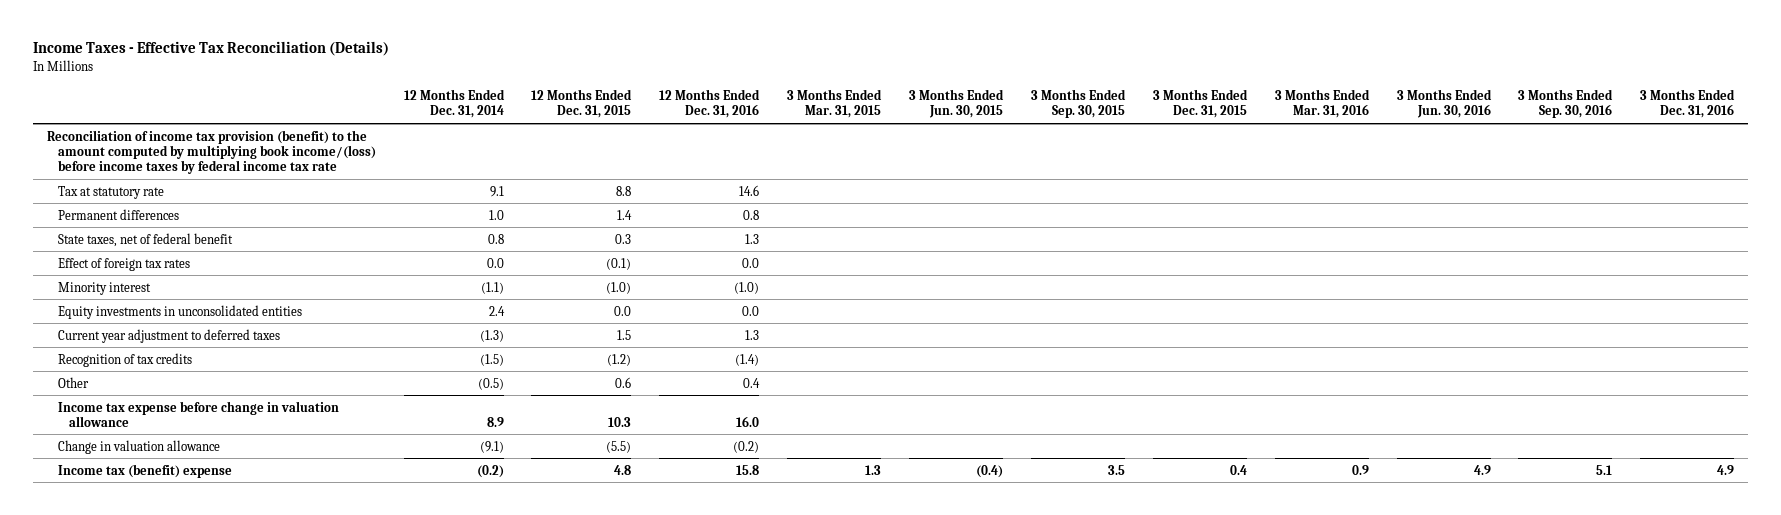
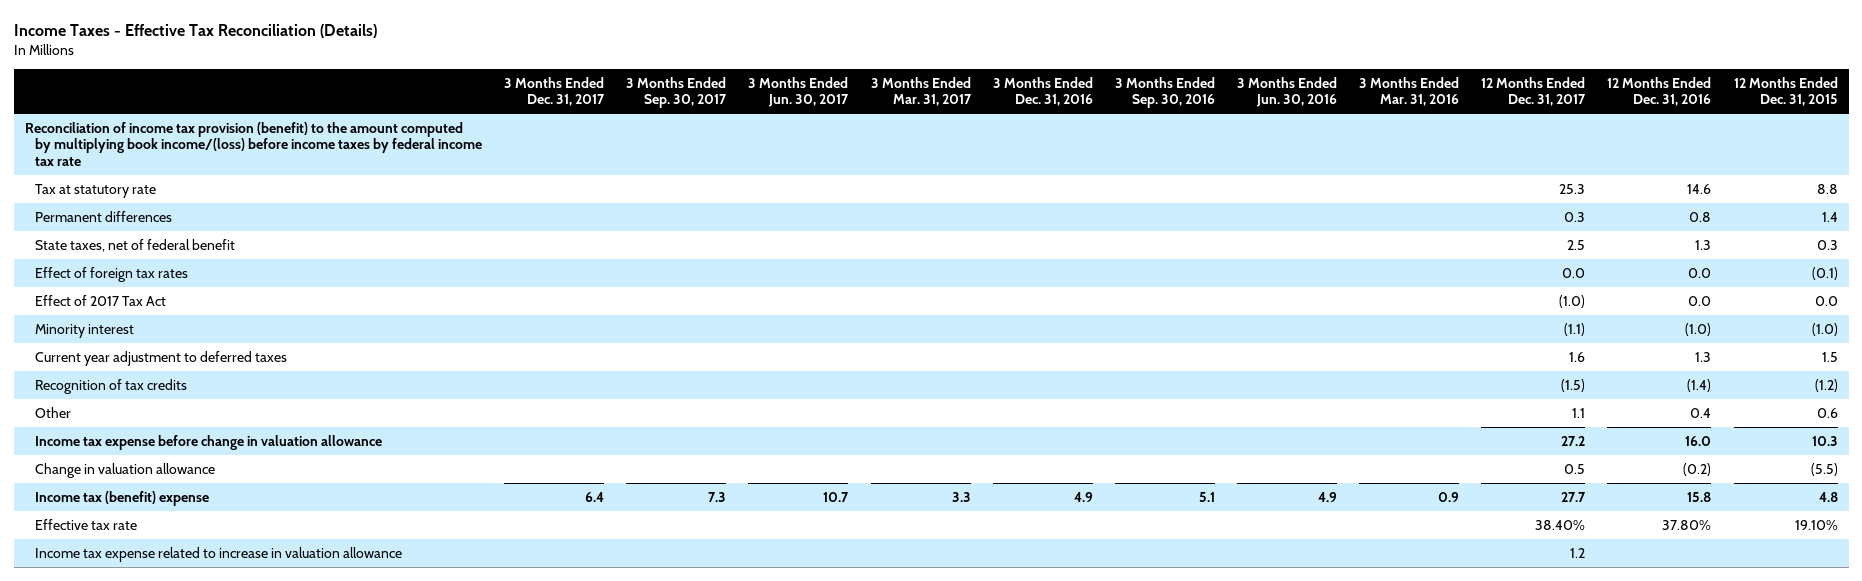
- | 12 Months Ended Dec. 31, 2014 | 12 Months Ended Dec. 31, 2015 | 12 Months Ended Dec. 31, 2016 | 3 Months Ended Mar. 31, 2015 | 3 Months Ended Jun. 30, 2015 | 3 Months Ended Sep. 30, 2015 | 3 Months Ended Dec. 31, 2015 | 3 Months Ended Mar. 31, 2016 | 3 Months Ended Jun. 30, 2016 | 3 Months Ended Sep. 30, 2016 | 3 Months Ended Dec. 31, 2016
+ | 3 Months Ended Dec. 31, 2017 | 3 Months Ended Sep. 30, 2017 | 3 Months Ended Jun. 30, 2017 | 3 Months Ended Mar. 31, 2017 | 3 Months Ended Dec. 31, 2016 | 3 Months Ended Sep. 30, 2016 | 3 Months Ended Jun. 30, 2016 | 3 Months Ended Mar. 31, 2016 | 12 Months Ended Dec. 31, 2017 | 12 Months Ended Dec. 31, 2016 | 12 Months Ended Dec. 31, 2015
+ Effect of 2017 Tax Act | | | | | | | | | (1.0) | 0.0 | 0.0
- Equity investments in unconsolidated entities | 2.4 | 0.0 | 0.0 | | | | | | | |
+ Effective tax rate | | | | | | | | | 38.40% | 37.80% | 19.10%
+ Income tax expense related to increase in valuation allowance | | | | | | | | | 1.2 | |

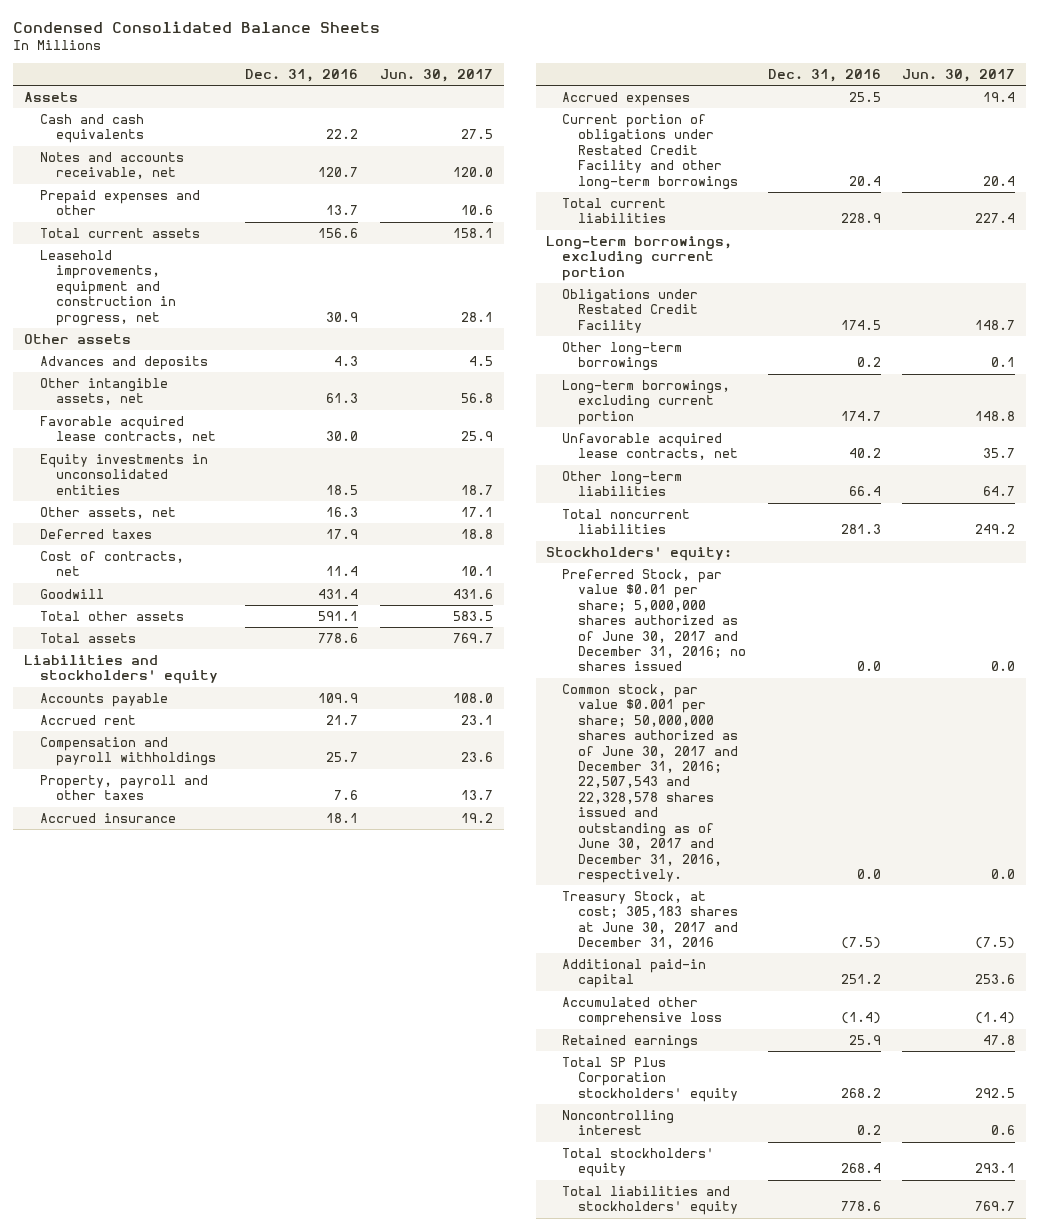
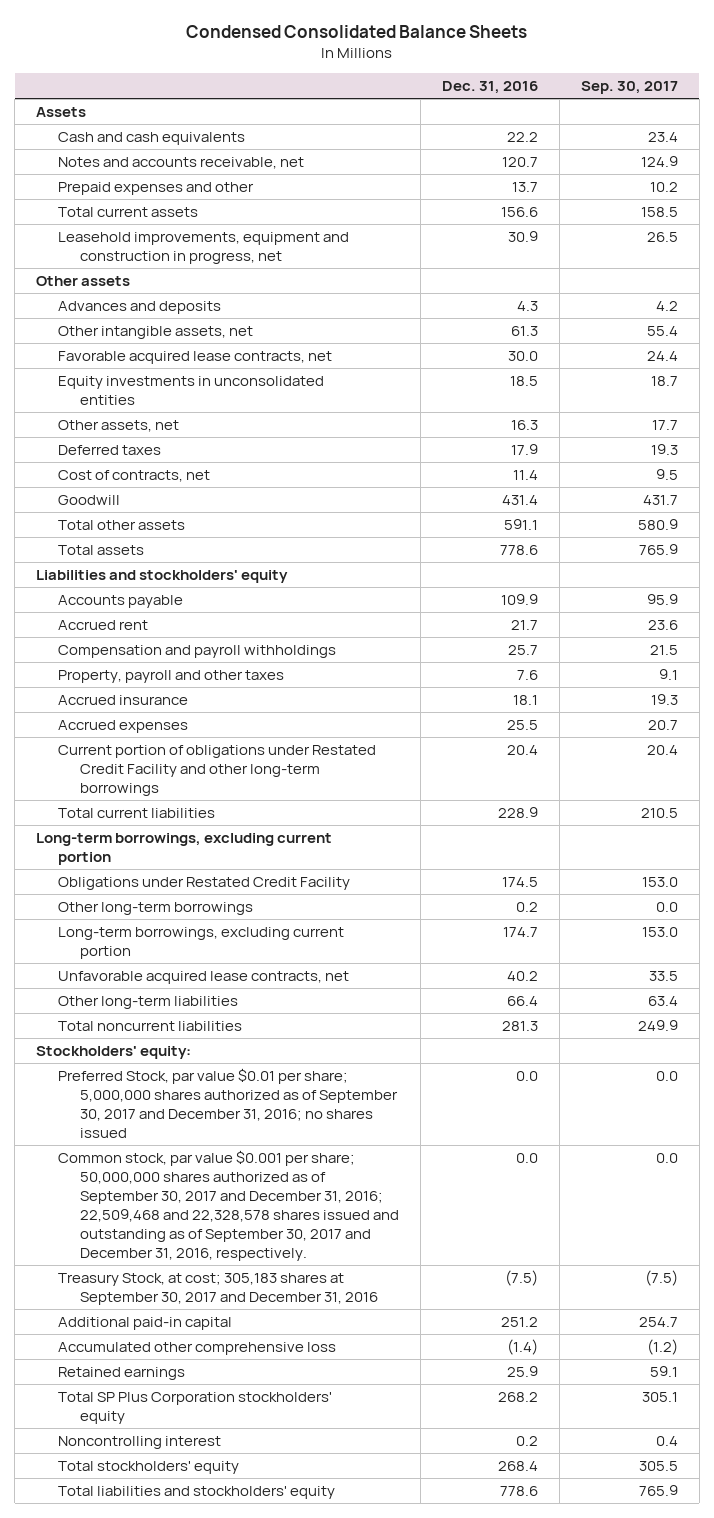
- | Dec. 31, 2016 | Jun. 30, 2017
+ | Dec. 31, 2016 | Sep. 30, 2017
- Preferred Stock, par value $0.01 per share; 5,000,000 shares authorized as of June 30, 2017 and December 31, 2016; no shares issued | 0.0 | 0.0
- Common stock, par value $0.001 per share; 50,000,000 shares authorized as of June 30, 2017 and December 31, 2016; 22,507,543 and 22,328,578 shares issued and outstanding as of June 30, 2017 and December 31, 2016, respectively. | 0.0 | 0.0
- Treasury Stock, at cost; 305,183 shares at June 30, 2017 and December 31, 2016 | (7.5) | (7.5)
+ Preferred Stock, par value $0.01 per share; 5,000,000 shares authorized as of September 30, 2017 and December 31, 2016; no shares issued | 0.0 | 0.0
+ Common stock, par value $0.001 per share; 50,000,000 shares authorized as of September 30, 2017 and December 31, 2016; 22,509,468 and 22,328,578 shares issued and outstanding as of September 30, 2017 and December 31, 2016, respectively. | 0.0 | 0.0
+ Treasury Stock, at cost; 305,183 shares at September 30, 2017 and December 31, 2016 | (7.5) | (7.5)

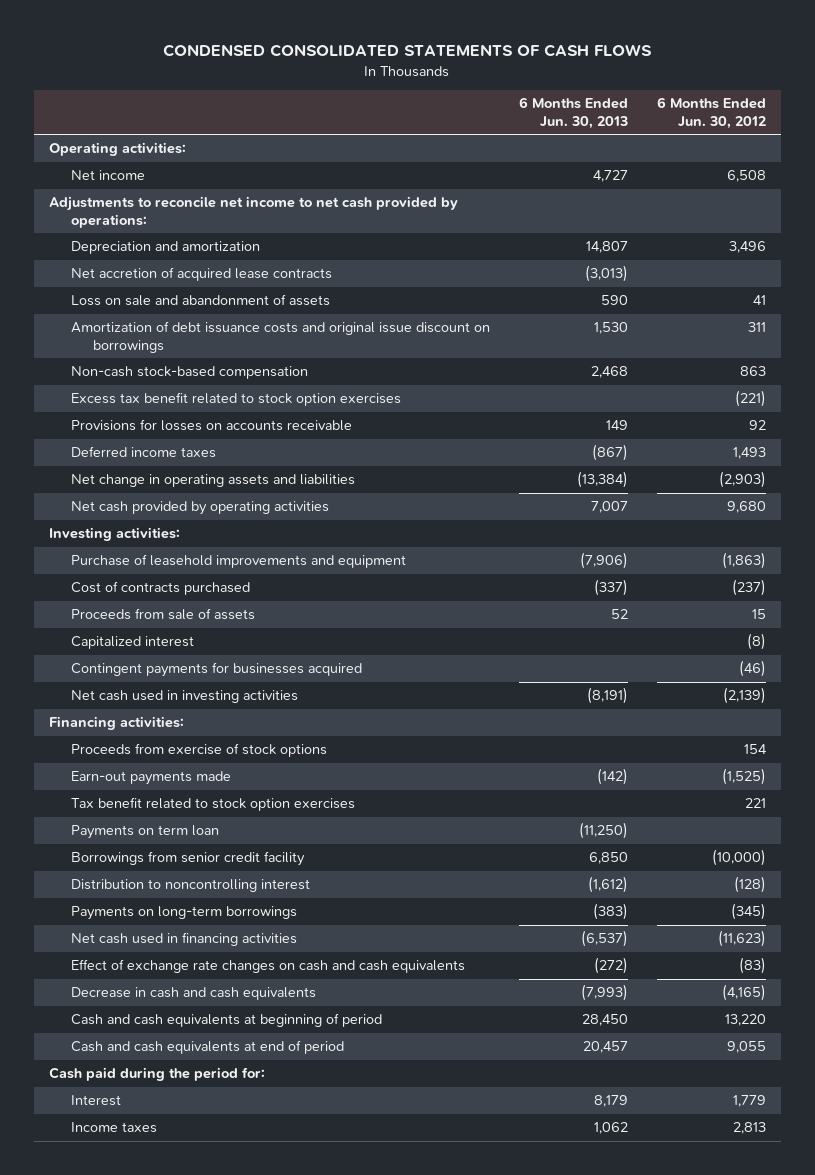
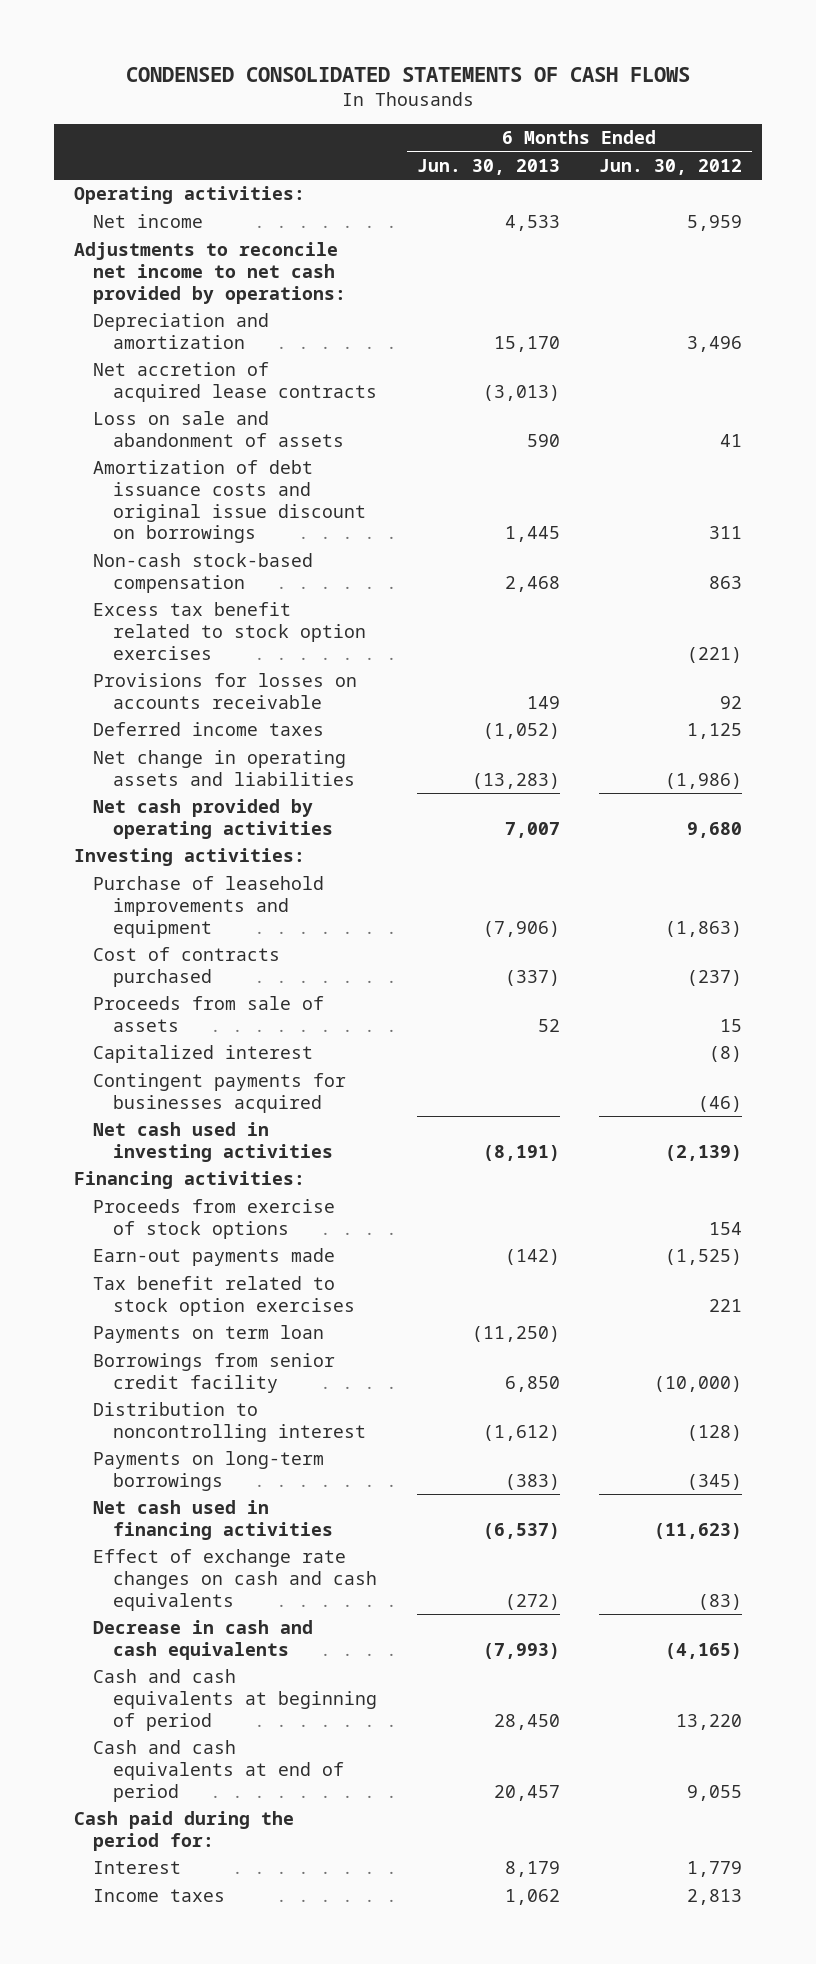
- Net income | 4,727 | 6,508
+ Net income | 4,533 | 5,959
- Depreciation and amortization | 14,807 | 3,496
+ Depreciation and amortization | 15,170 | 3,496
- Amortization of debt issuance costs and original issue discount on borrowings | 1,530 | 311
+ Amortization of debt issuance costs and original issue discount on borrowings | 1,445 | 311
- Deferred income taxes | (867) | 1,493
- Net change in operating assets and liabilities | (13,384) | (2,903)
+ Deferred income taxes | (1,052) | 1,125
+ Net change in operating assets and liabilities | (13,283) | (1,986)

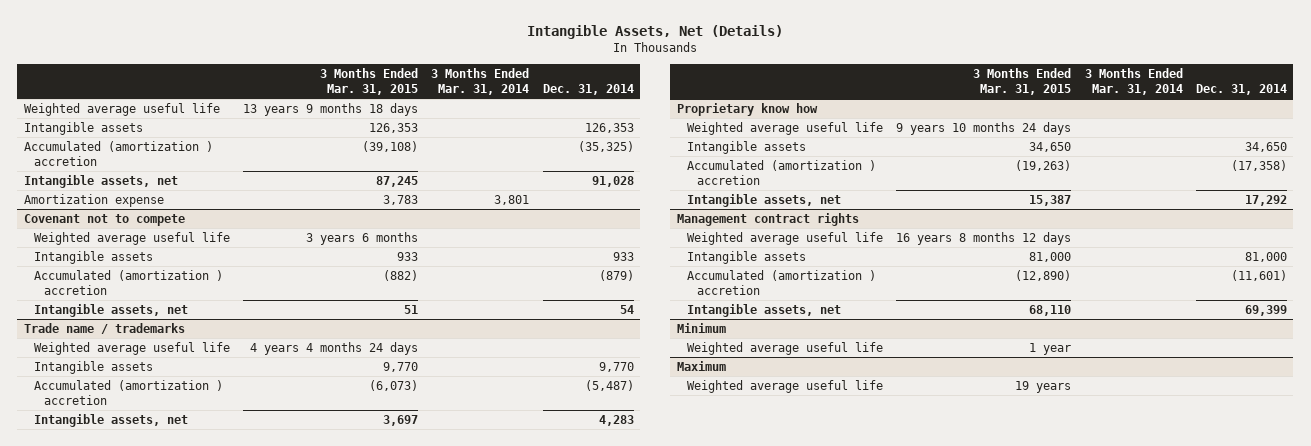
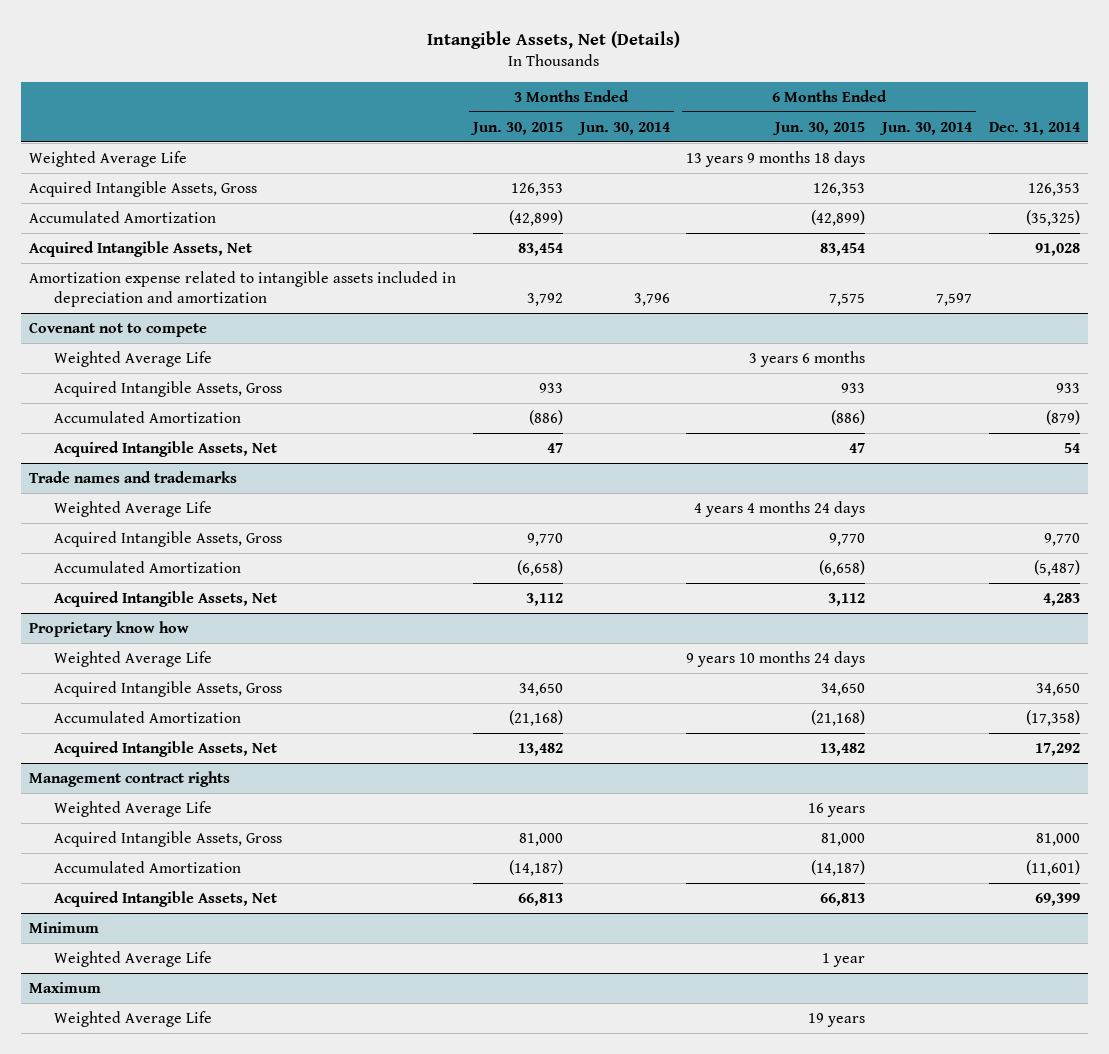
- | 3 Months Ended Mar. 31, 2015 | 3 Months Ended Mar. 31, 2014 | Dec. 31, 2014
+ | 3 Months Ended Jun. 30, 2015 | 3 Months Ended Jun. 30, 2014 | 6 Months Ended Jun. 30, 2015 | 6 Months Ended Jun. 30, 2014 | Dec. 31, 2014
- Weighted average useful life | 13 years 9 months 18 days | |
- Intangible assets | 126,353 | | 126,353
- Accumulated (amortization ) accretion | (39,108) | | (35,325)
- Intangible assets, net | 87,245 | | 91,028
- Amortization expense | 3,783 | 3,801 |
+ Weighted Average Life | | | 13 years 9 months 18 days | |
+ Acquired Intangible Assets, Gross | 126,353 | | 126,353 | | 126,353
+ Accumulated Amortization | (42,899) | | (42,899) | | (35,325)
+ Acquired Intangible Assets, Net | 83,454 | | 83,454 | | 91,028
+ Amortization expense related to intangible assets included in depreciation and amortization | 3,792 | 3,796 | 7,575 | 7,597 |
@ Covenant not to compete
- Weighted average useful life | 3 years 6 months | |
- Intangible assets | 933 | | 933
- Accumulated (amortization ) accretion | (882) | | (879)
- Intangible assets, net | 51 | | 54
- Trade name / trademarks
- Weighted average useful life | 4 years 4 months 24 days | |
- Intangible assets | 9,770 | | 9,770
- Accumulated (amortization ) accretion | (6,073) | | (5,487)
- Intangible assets, net | 3,697 | | 4,283
@ Covenant not to compete
+ Weighted Average Life | | | 3 years 6 months | |
+ Acquired Intangible Assets, Gross | 933 | | 933 | | 933
+ Accumulated Amortization | (886) | | (886) | | (879)
+ Acquired Intangible Assets, Net | 47 | | 47 | | 54
+ Trade names and trademarks
+ Weighted Average Life | | | 4 years 4 months 24 days | |
+ Acquired Intangible Assets, Gross | 9,770 | | 9,770 | | 9,770
+ Accumulated Amortization | (6,658) | | (6,658) | | (5,487)
+ Acquired Intangible Assets, Net | 3,112 | | 3,112 | | 4,283
@ Proprietary know how
- Weighted average useful life | 9 years 10 months 24 days | |
- Intangible assets | 34,650 | | 34,650
- Accumulated (amortization ) accretion | (19,263) | | (17,358)
- Intangible assets, net | 15,387 | | 17,292
+ Weighted Average Life | | | 9 years 10 months 24 days | |
+ Acquired Intangible Assets, Gross | 34,650 | | 34,650 | | 34,650
+ Accumulated Amortization | (21,168) | | (21,168) | | (17,358)
+ Acquired Intangible Assets, Net | 13,482 | | 13,482 | | 17,292
@ Management contract rights
- Weighted average useful life | 16 years 8 months 12 days | |
- Intangible assets | 81,000 | | 81,000
- Accumulated (amortization ) accretion | (12,890) | | (11,601)
- Intangible assets, net | 68,110 | | 69,399
+ Weighted Average Life | | | 16 years | |
+ Acquired Intangible Assets, Gross | 81,000 | | 81,000 | | 81,000
+ Accumulated Amortization | (14,187) | | (14,187) | | (11,601)
+ Acquired Intangible Assets, Net | 66,813 | | 66,813 | | 69,399
@ Minimum
- Weighted average useful life | 1 year | |
+ Weighted Average Life | | | 1 year | |
@ Maximum
- Weighted average useful life | 19 years | |
+ Weighted Average Life | | | 19 years | |

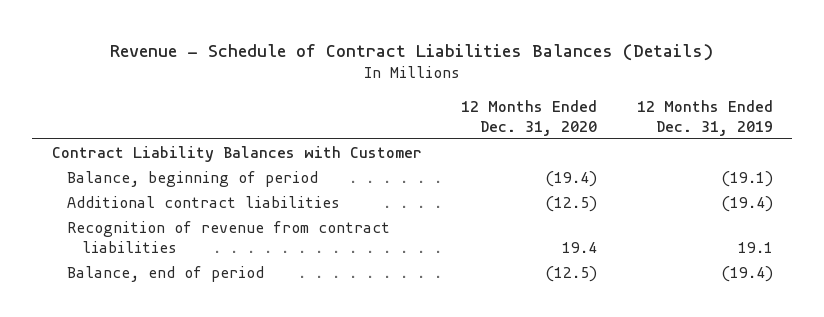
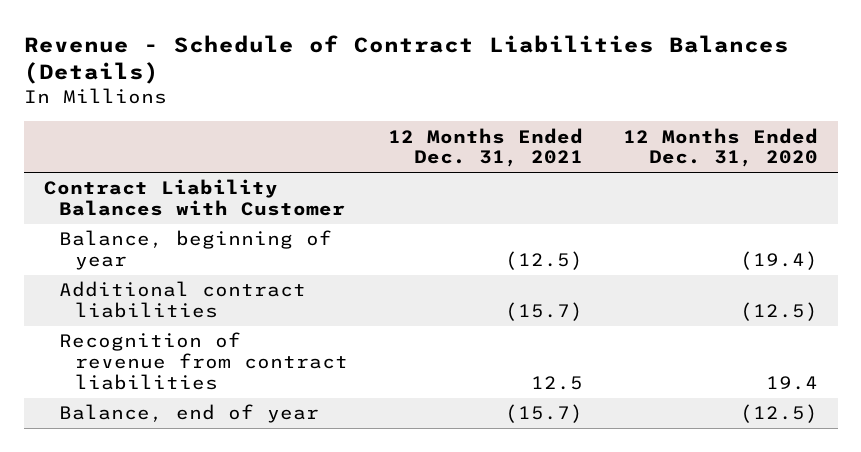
- | 12 Months Ended Dec. 31, 2020 | 12 Months Ended Dec. 31, 2019
+ | 12 Months Ended Dec. 31, 2021 | 12 Months Ended Dec. 31, 2020
- Balance, beginning of period | (19.4) | (19.1)
+ Balance, beginning of year | (12.5) | (19.4)
- Balance, end of period | (12.5) | (19.4)
+ Balance, end of year | (15.7) | (12.5)

